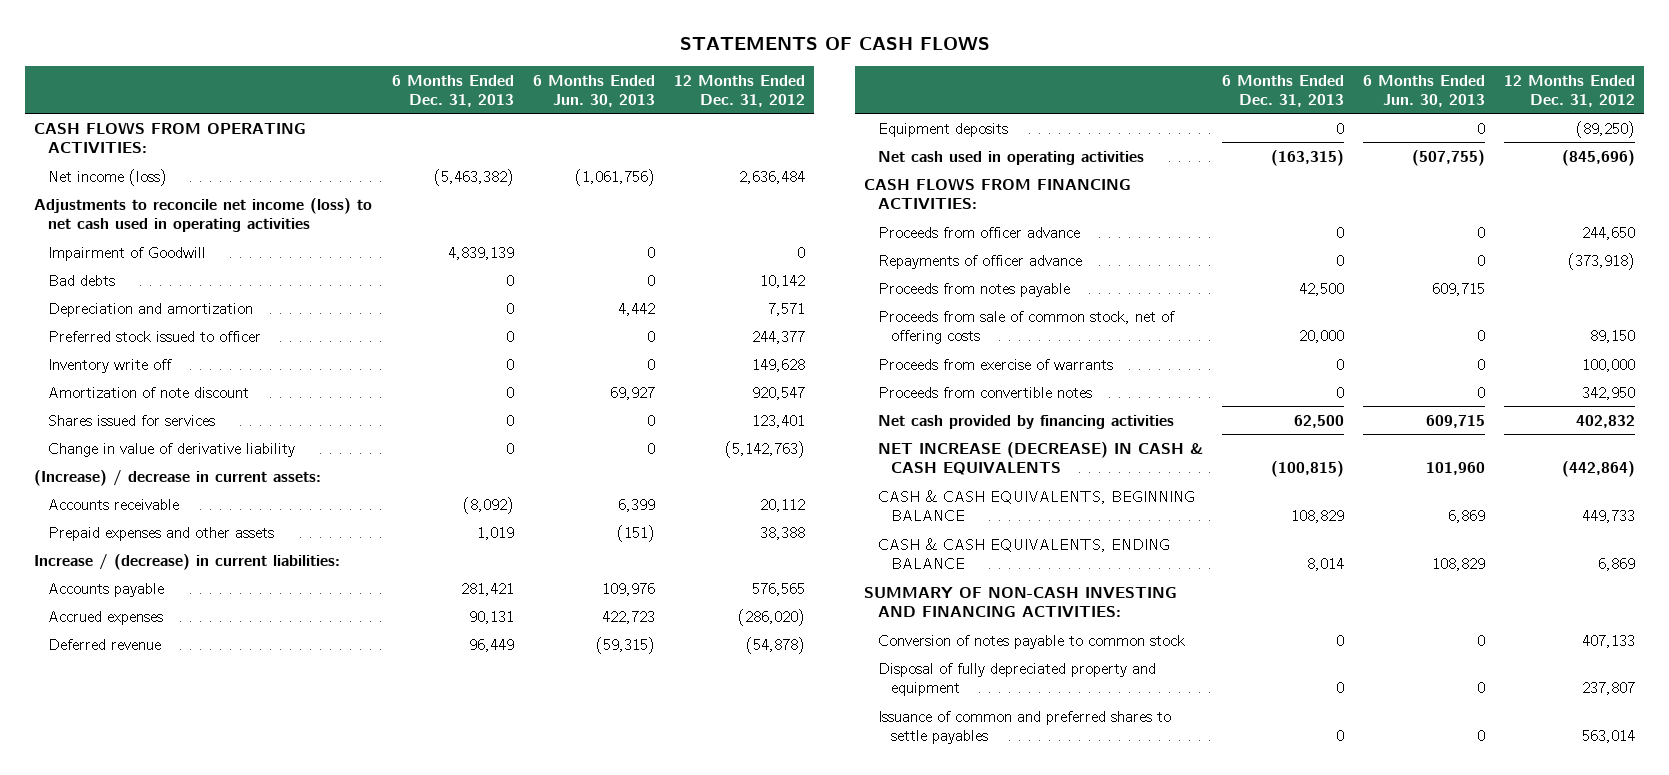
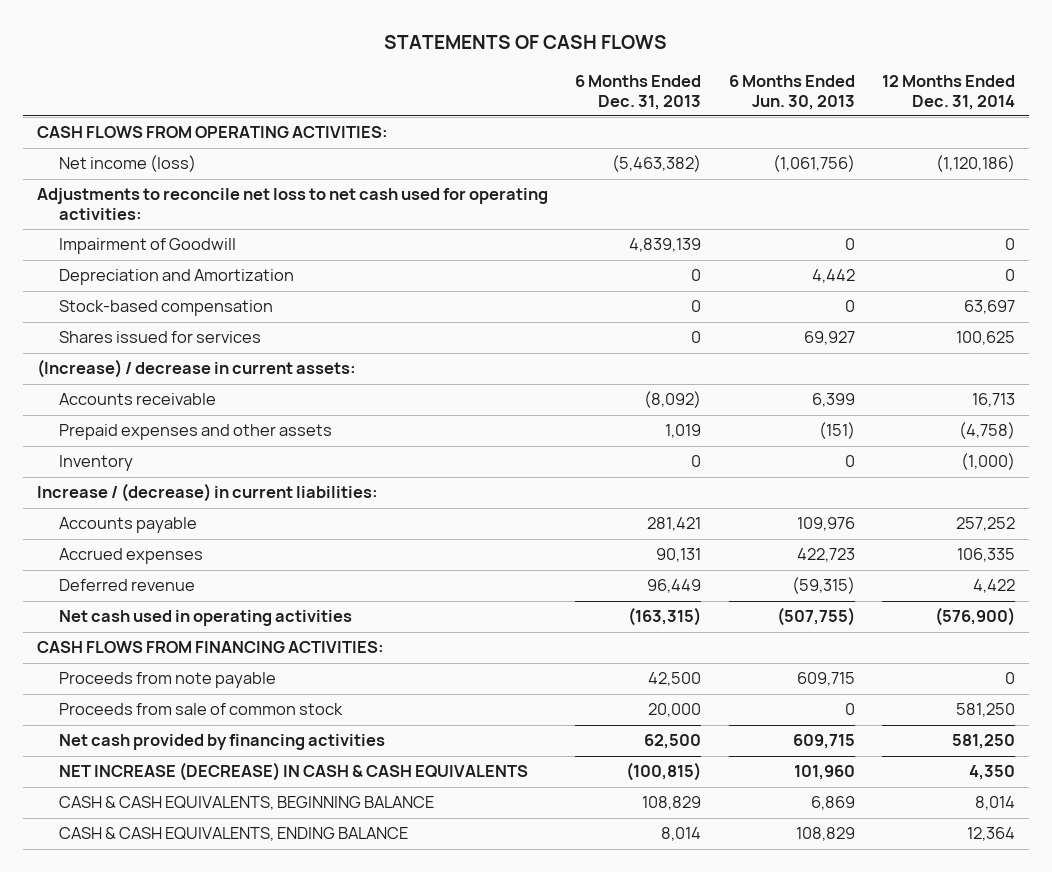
- | 6 Months Ended Dec. 31, 2013 | 6 Months Ended Jun. 30, 2013 | 12 Months Ended Dec. 31, 2012
+ | 6 Months Ended Dec. 31, 2013 | 6 Months Ended Jun. 30, 2013 | 12 Months Ended Dec. 31, 2014
- Adjustments to reconcile net income (loss) to net cash used in operating activities
+ Adjustments to reconcile net loss to net cash used for operating activities:
- Bad debts | 0 | 0 | 10,142
- Depreciation and amortization | 0 | 4,442 | 7,571
- Preferred stock issued to officer | 0 | 0 | 244,377
- Inventory write off | 0 | 0 | 149,628
- Amortization of note discount | 0 | 69,927 | 920,547
- Shares issued for services | 0 | 0 | 123,401
- Change in value of derivative liability | 0 | 0 | (5,142,763)
+ Depreciation and Amortization | 0 | 4,442 | 0
+ Stock-based compensation | 0 | 0 | 63,697
+ Shares issued for services | 0 | 69,927 | 100,625
+ Inventory | 0 | 0 | (1,000)
- Equipment deposits | 0 | 0 | (89,250)
- Proceeds from officer advance | 0 | 0 | 244,650
- Repayments of officer advance | 0 | 0 | (373,918)
- Proceeds from notes payable | 42,500 | 609,715 |
- Proceeds from sale of common stock, net of offering costs | 20,000 | 0 | 89,150
- Proceeds from exercise of warrants | 0 | 0 | 100,000
- Proceeds from convertible notes | 0 | 0 | 342,950
+ Proceeds from note payable | 42,500 | 609,715 | 0
+ Proceeds from sale of common stock | 20,000 | 0 | 581,250
- SUMMARY OF NON-CASH INVESTING AND FINANCING ACTIVITIES:
- Conversion of notes payable to common stock | 0 | 0 | 407,133
- Disposal of fully depreciated property and equipment | 0 | 0 | 237,807
- Issuance of common and preferred shares to settle payables | 0 | 0 | 563,014

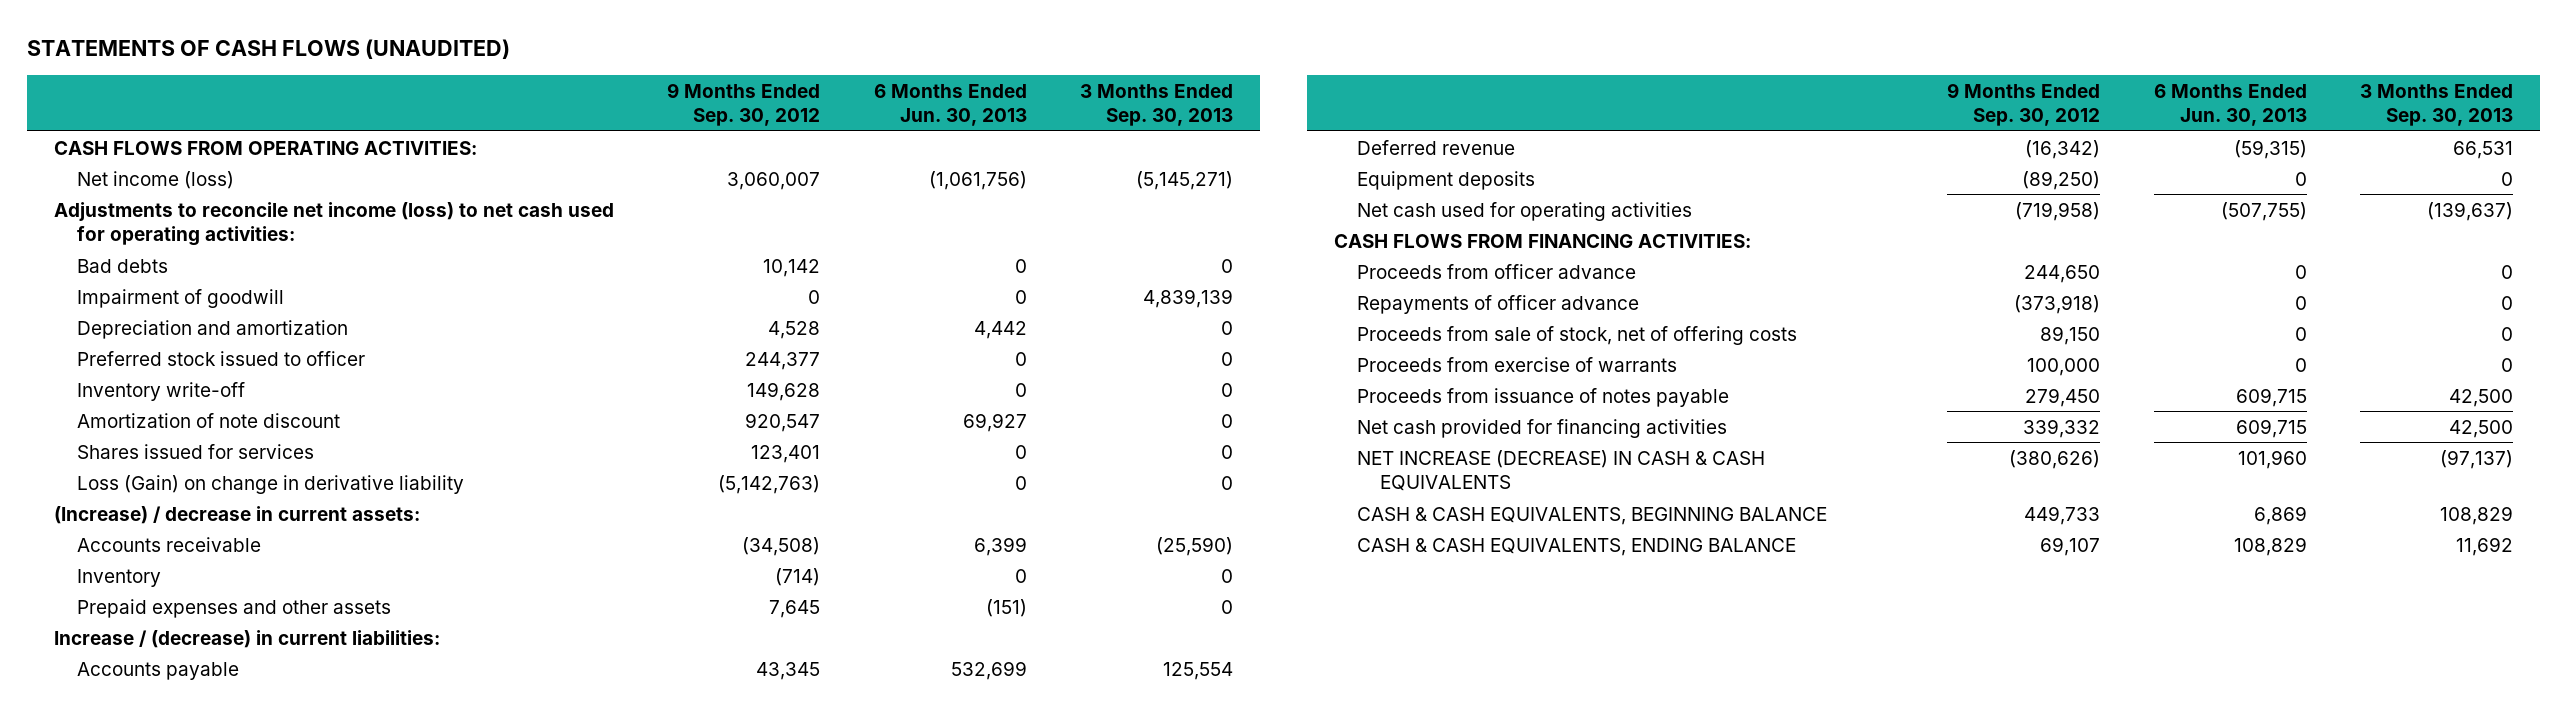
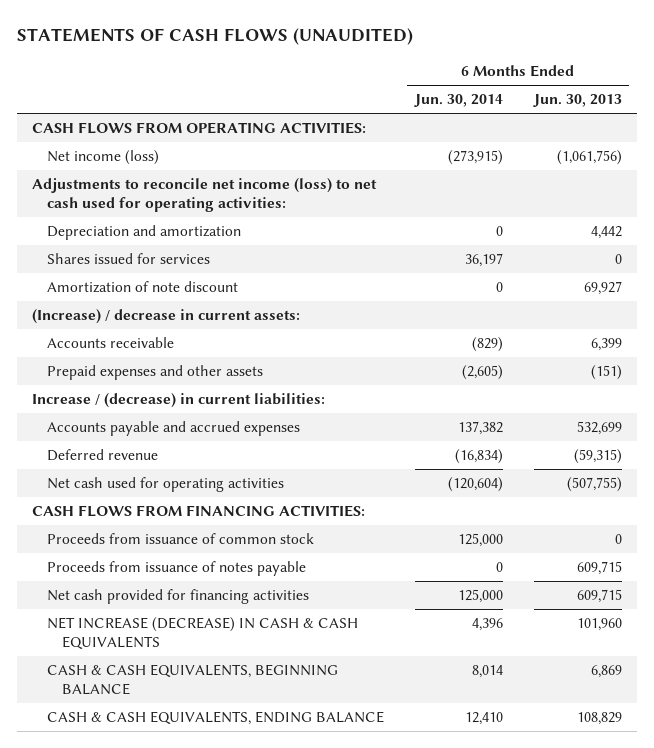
- | 9 Months Ended Sep. 30, 2012 | 6 Months Ended Jun. 30, 2013 | 3 Months Ended Sep. 30, 2013
+ | 6 Months Ended Jun. 30, 2014 | 6 Months Ended Jun. 30, 2013
- Bad debts | 10,142 | 0 | 0
- Impairment of goodwill | 0 | 0 | 4,839,139
- Preferred stock issued to officer | 244,377 | 0 | 0
- Inventory write-off | 149,628 | 0 | 0
- Loss (Gain) on change in derivative liability | (5,142,763) | 0 | 0
moved down: Amortization of note discount | 0 | 69,927
- Inventory | (714) | 0 | 0
- Accounts payable | 43,345 | 532,699 | 125,554
+ Accounts payable and accrued expenses | 137,382 | 532,699
- Equipment deposits | (89,250) | 0 | 0
- Proceeds from officer advance | 244,650 | 0 | 0
- Repayments of officer advance | (373,918) | 0 | 0
- Proceeds from sale of stock, net of offering costs | 89,150 | 0 | 0
- Proceeds from exercise of warrants | 100,000 | 0 | 0
+ Proceeds from issuance of common stock | 125,000 | 0

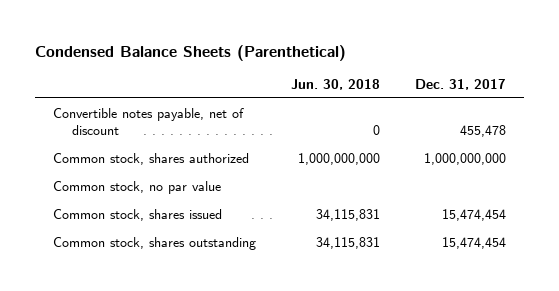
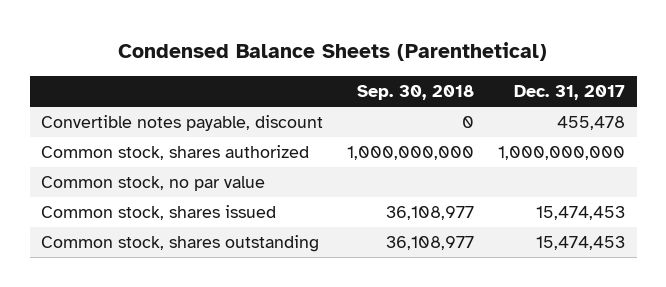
- | Jun. 30, 2018 | Dec. 31, 2017
+ | Sep. 30, 2018 | Dec. 31, 2017
- Convertible notes payable, net of discount | 0 | 455,478
+ Convertible notes payable, discount | 0 | 455,478
- Common stock, shares issued | 34,115,831 | 15,474,454
- Common stock, shares outstanding | 34,115,831 | 15,474,454
+ Common stock, shares issued | 36,108,977 | 15,474,453
+ Common stock, shares outstanding | 36,108,977 | 15,474,453

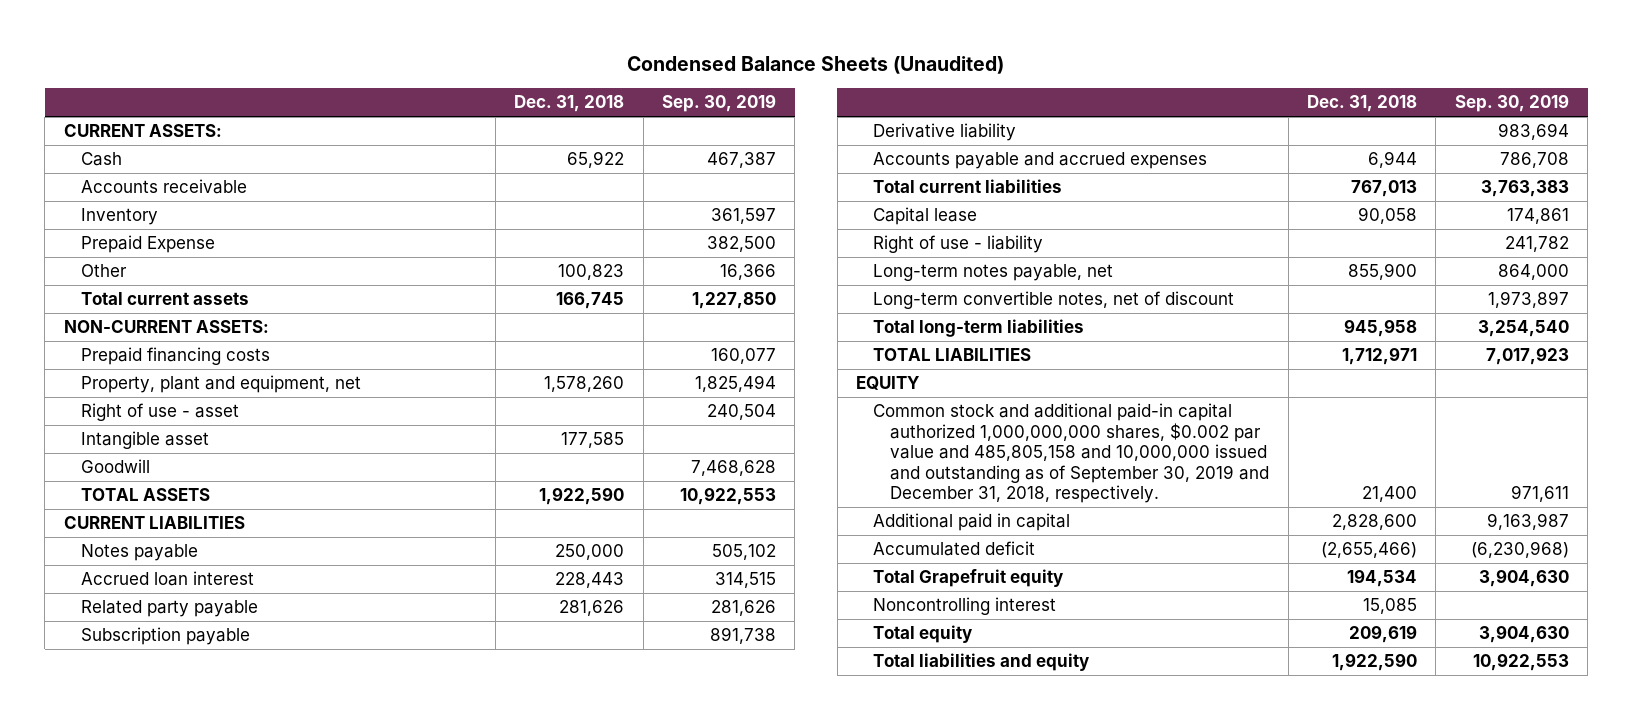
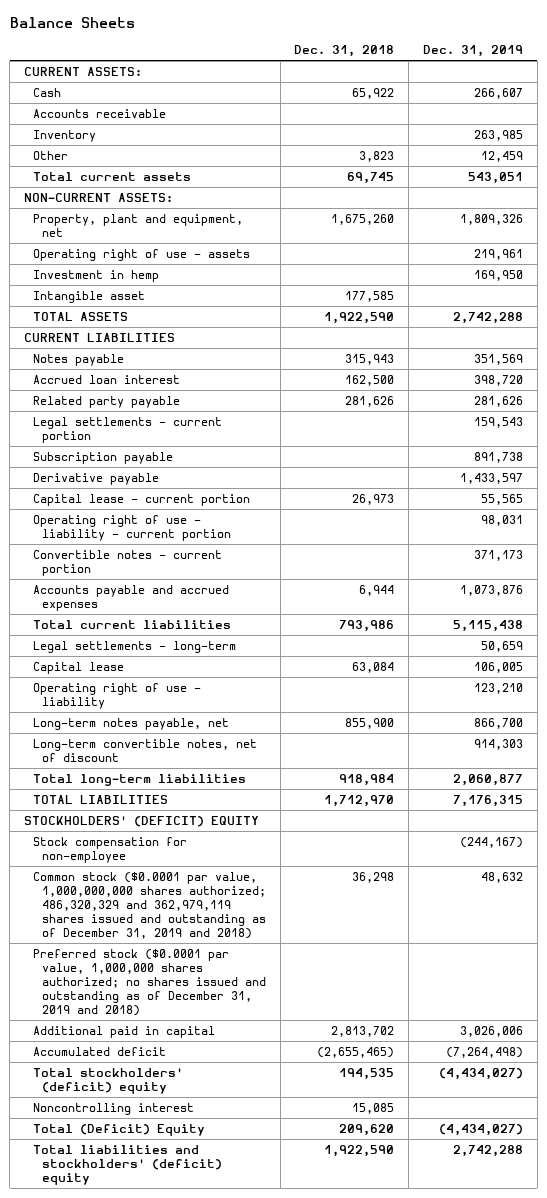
- Condensed Balance Sheets (Unaudited)
+ Balance Sheets
- | Dec. 31, 2018 | Sep. 30, 2019
+ | Dec. 31, 2018 | Dec. 31, 2019
- Prepaid Expense | | 382,500
- Other | 100,823 | 16,366
- Total current assets | 166,745 | 1,227,850
+ Other | 3,823 | 12,459
+ Total current assets | 69,745 | 543,051
- Prepaid financing costs | | 160,077
- Property, plant and equipment, net | 1,578,260 | 1,825,494
- Right of use - asset | | 240,504
+ Property, plant and equipment, net | 1,675,260 | 1,809,326
+ Operating right of use - assets | | 219,961
+ Investment in hemp | | 169,950
- Goodwill | | 7,468,628
- Notes payable | 250,000 | 505,102
- Accrued loan interest | 228,443 | 314,515
+ Notes payable | 315,943 | 351,569
+ Accrued loan interest | 162,500 | 398,720
+ Legal settlements - current portion | | 159,543
- Derivative liability | | 983,694
+ Derivative payable | | 1,433,597
+ Capital lease - current portion | 26,973 | 55,565
+ Operating right of use - liability - current portion | | 98,031
+ Convertible notes - current portion | | 371,173
- Total current liabilities | 767,013 | 3,763,383
- Capital lease | 90,058 | 174,861
- Right of use - liability | | 241,782
+ Total current liabilities | 793,986 | 5,115,438
+ Legal settlements - long-term | | 50,659
+ Capital lease | 63,084 | 106,005
+ Operating right of use - liability | | 123,210
- Total long-term liabilities | 945,958 | 3,254,540
- TOTAL LIABILITIES | 1,712,971 | 7,017,923
- EQUITY
- Common stock and additional paid-in capital authorized 1,000,000,000 shares, $0.002 par value and 485,805,158 and 10,000,000 issued and outstanding as of September 30, 2019 and December 31, 2018, respectively. | 21,400 | 971,611
- Additional paid in capital | 2,828,600 | 9,163,987
- Accumulated deficit | (2,655,466) | (6,230,968)
- Total Grapefruit equity | 194,534 | 3,904,630
+ Total long-term liabilities | 918,984 | 2,060,877
+ TOTAL LIABILITIES | 1,712,970 | 7,176,315
+ STOCKHOLDERS' (DEFICIT) EQUITY
+ Stock compensation for non-employee | | (244,167)
+ Common stock ($0.0001 par value, 1,000,000,000 shares authorized; 486,320,329 and 362,979,119 shares issued and outstanding as of December 31, 2019 and 2018) | 36,298 | 48,632
+ Preferred stock ($0.0001 par value, 1,000,000 shares authorized; no shares issued and outstanding as of December 31, 2019 and 2018)
+ Additional paid in capital | 2,813,702 | 3,026,006
+ Accumulated deficit | (2,655,465) | (7,264,498)
+ Total stockholders' (deficit) equity | 194,535 | (4,434,027)
- Total equity | 209,619 | 3,904,630
- Total liabilities and equity | 1,922,590 | 10,922,553
+ Total (Deficit) Equity | 209,620 | (4,434,027)
+ Total liabilities and stockholders' (deficit) equity | 1,922,590 | 2,742,288

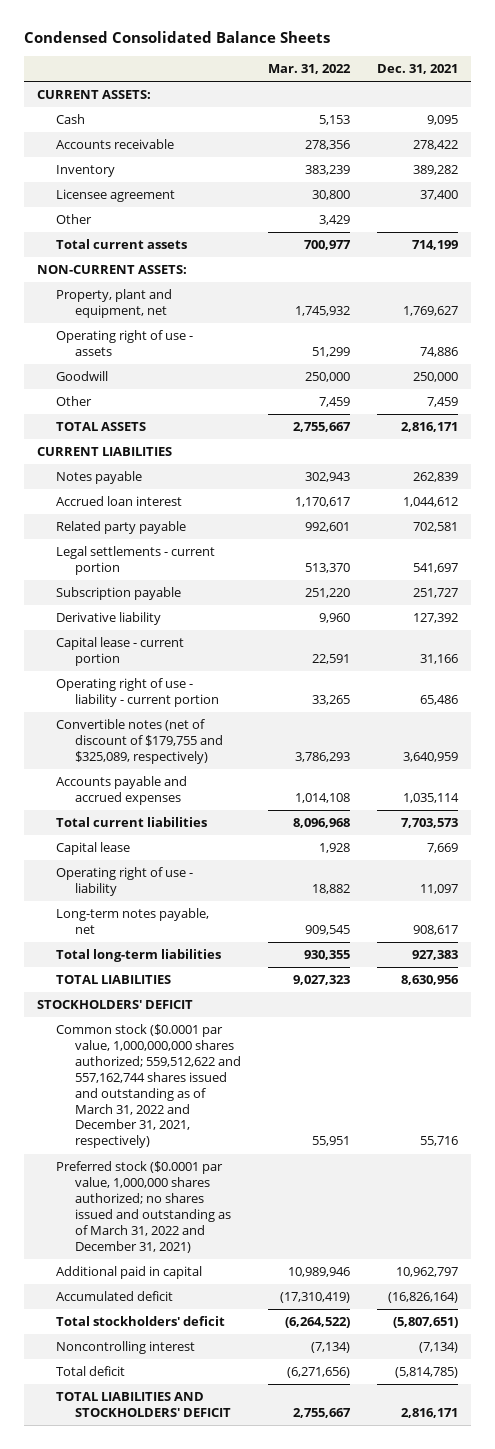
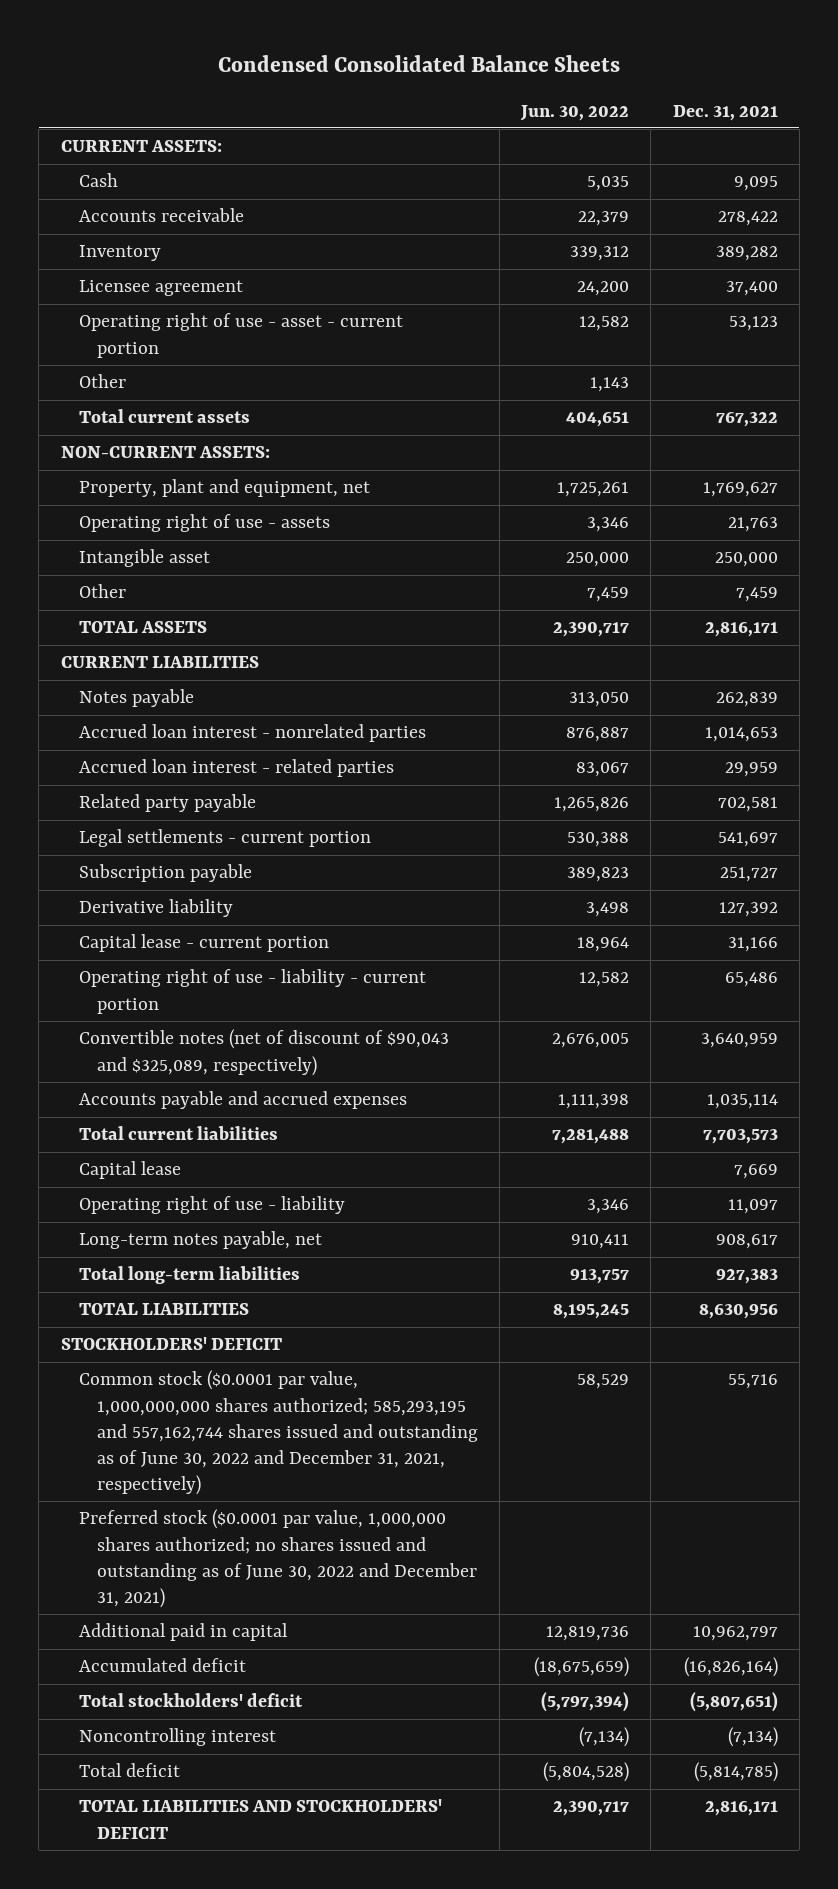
- | Mar. 31, 2022 | Dec. 31, 2021
+ | Jun. 30, 2022 | Dec. 31, 2021
+ Operating right of use - asset - current portion | 12,582 | 53,123
- Total current assets | 700,977 | 714,199
+ Total current assets | 404,651 | 767,322
- Operating right of use - assets | 51,299 | 74,886
- Goodwill | 250,000 | 250,000
+ Operating right of use - assets | 3,346 | 21,763
+ Intangible asset | 250,000 | 250,000
- Accrued loan interest | 1,170,617 | 1,044,612
+ Accrued loan interest - nonrelated parties | 876,887 | 1,014,653
+ Accrued loan interest - related parties | 83,067 | 29,959
- Convertible notes (net of discount of $179,755 and $325,089, respectively) | 3,786,293 | 3,640,959
+ Convertible notes (net of discount of $90,043 and $325,089, respectively) | 2,676,005 | 3,640,959
- Common stock ($0.0001 par value, 1,000,000,000 shares authorized; 559,512,622 and 557,162,744 shares issued and outstanding as of March 31, 2022 and December 31, 2021, respectively) | 55,951 | 55,716
- Preferred stock ($0.0001 par value, 1,000,000 shares authorized; no shares issued and outstanding as of March 31, 2022 and December 31, 2021)
+ Common stock ($0.0001 par value, 1,000,000,000 shares authorized; 585,293,195 and 557,162,744 shares issued and outstanding as of June 30, 2022 and December 31, 2021, respectively) | 58,529 | 55,716
+ Preferred stock ($0.0001 par value, 1,000,000 shares authorized; no shares issued and outstanding as of June 30, 2022 and December 31, 2021)

